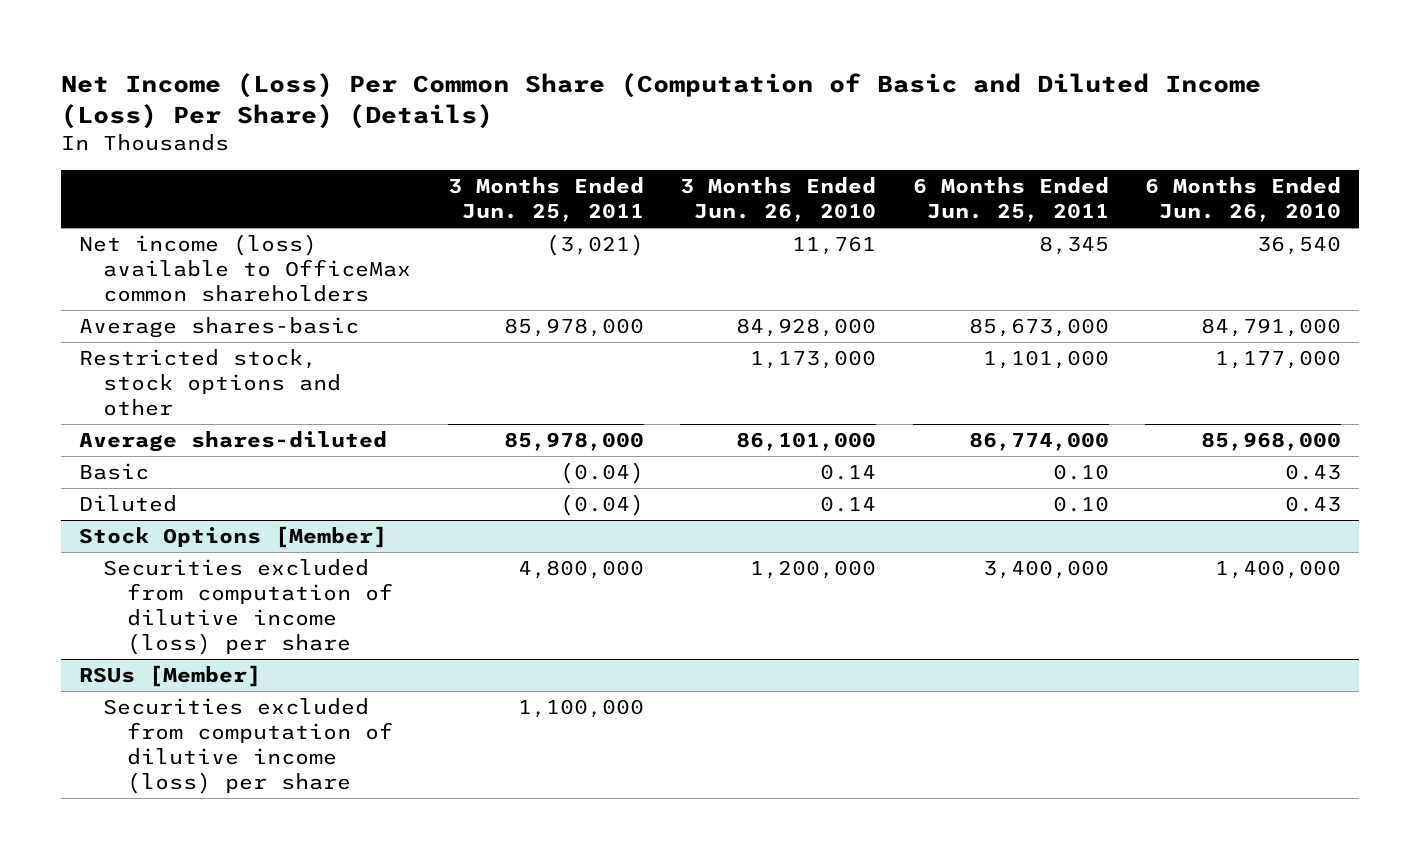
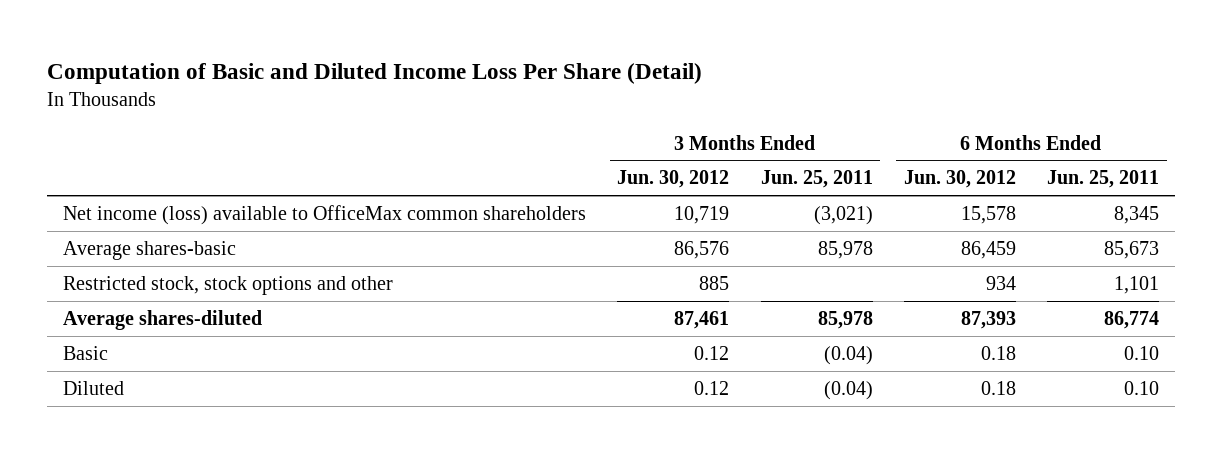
- Net Income (Loss) Per Common Share (Computation of Basic and Diluted Income (Loss) Per Share) (Details)
+ Computation of Basic and Diluted Income Loss Per Share (Detail)
- | 3 Months Ended Jun. 25, 2011 | 3 Months Ended Jun. 26, 2010 | 6 Months Ended Jun. 25, 2011 | 6 Months Ended Jun. 26, 2010
+ | 3 Months Ended Jun. 30, 2012 | 3 Months Ended Jun. 25, 2011 | 6 Months Ended Jun. 30, 2012 | 6 Months Ended Jun. 25, 2011
- Average shares-basic | 85,978,000 | 84,928,000 | 85,673,000 | 84,791,000
- Restricted stock, stock options and other | | 1,173,000 | 1,101,000 | 1,177,000
- Average shares-diluted | 85,978,000 | 86,101,000 | 86,774,000 | 85,968,000
+ Average shares-basic | 86,576 | 85,978 | 86,459 | 85,673
+ Restricted stock, stock options and other | 885 | | 934 | 1,101
+ Average shares-diluted | 87,461 | 85,978 | 87,393 | 86,774
- Stock Options [Member]
- Securities excluded from computation of dilutive income (loss) per share | 4,800,000 | 1,200,000 | 3,400,000 | 1,400,000
- RSUs [Member]
- Securities excluded from computation of dilutive income (loss) per share | 1,100,000 | | |

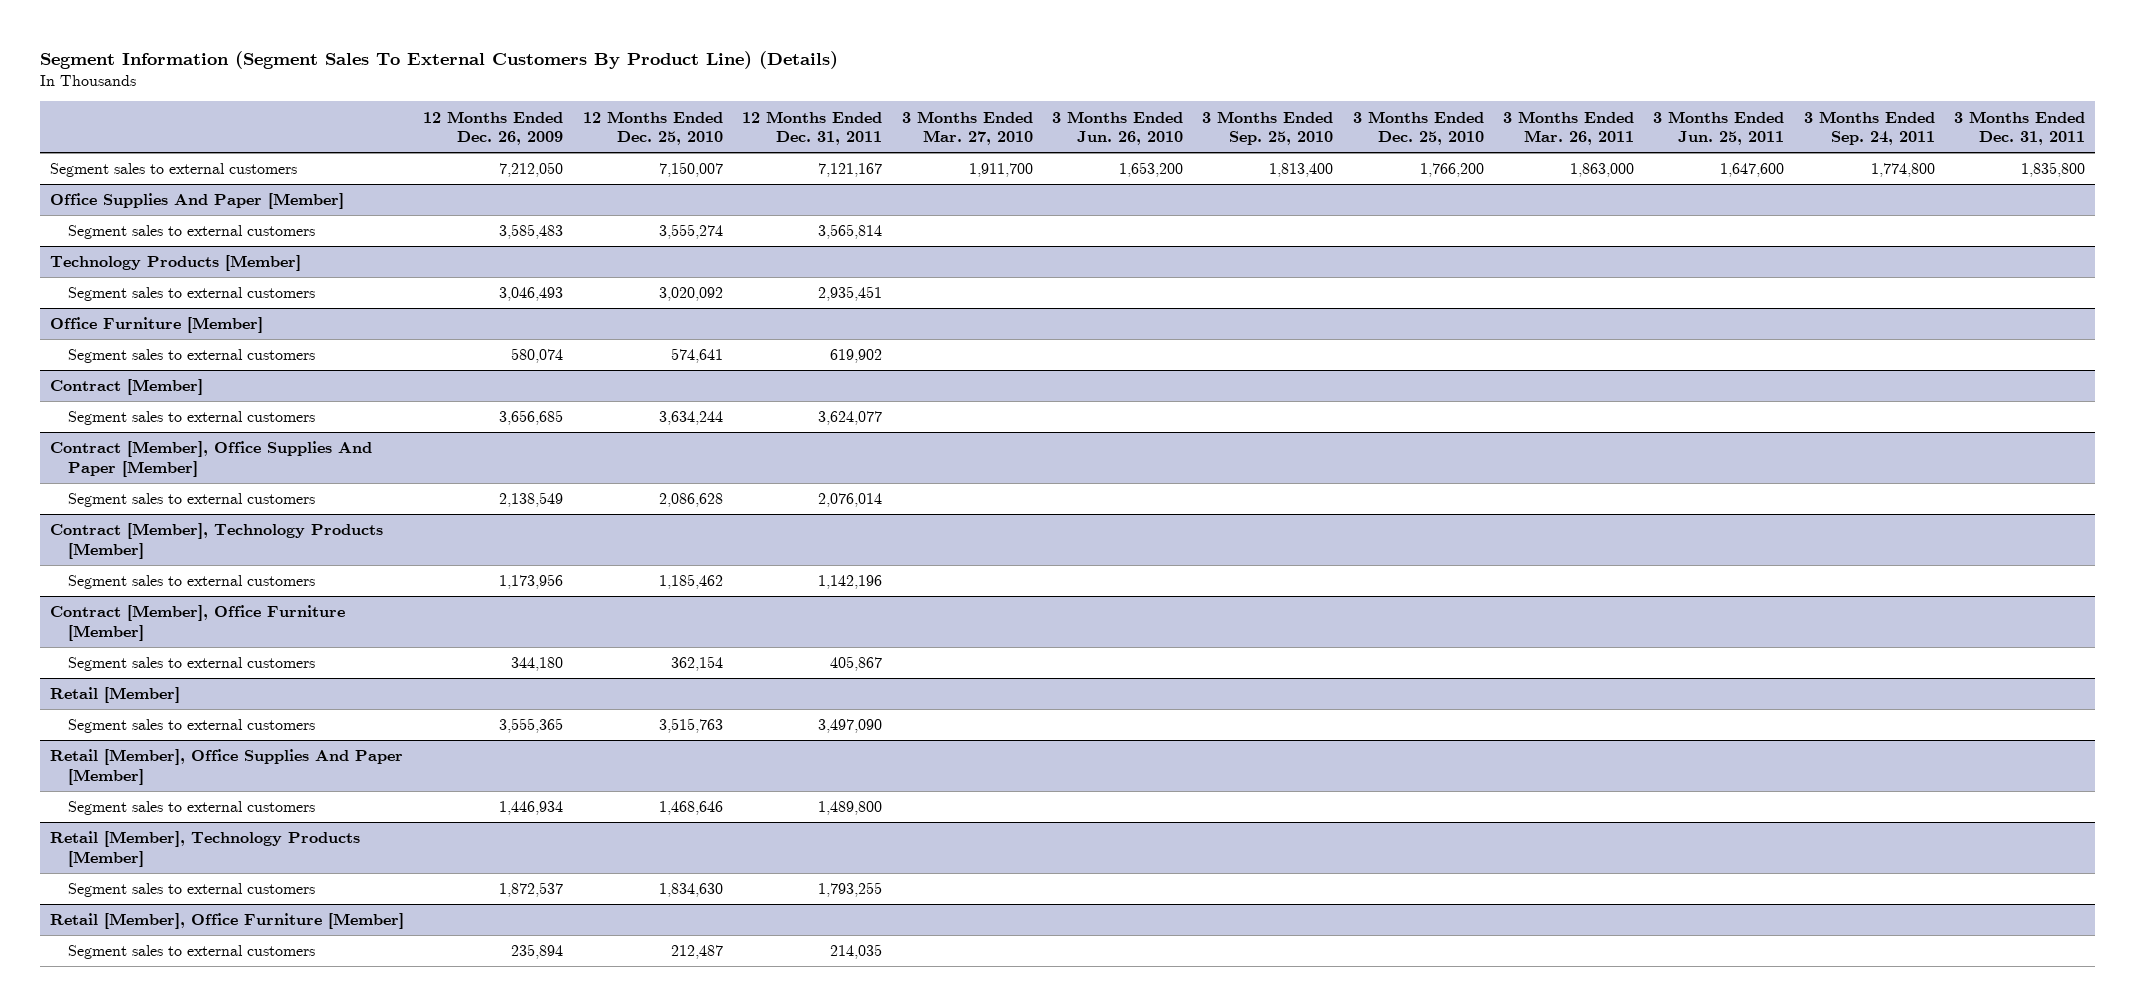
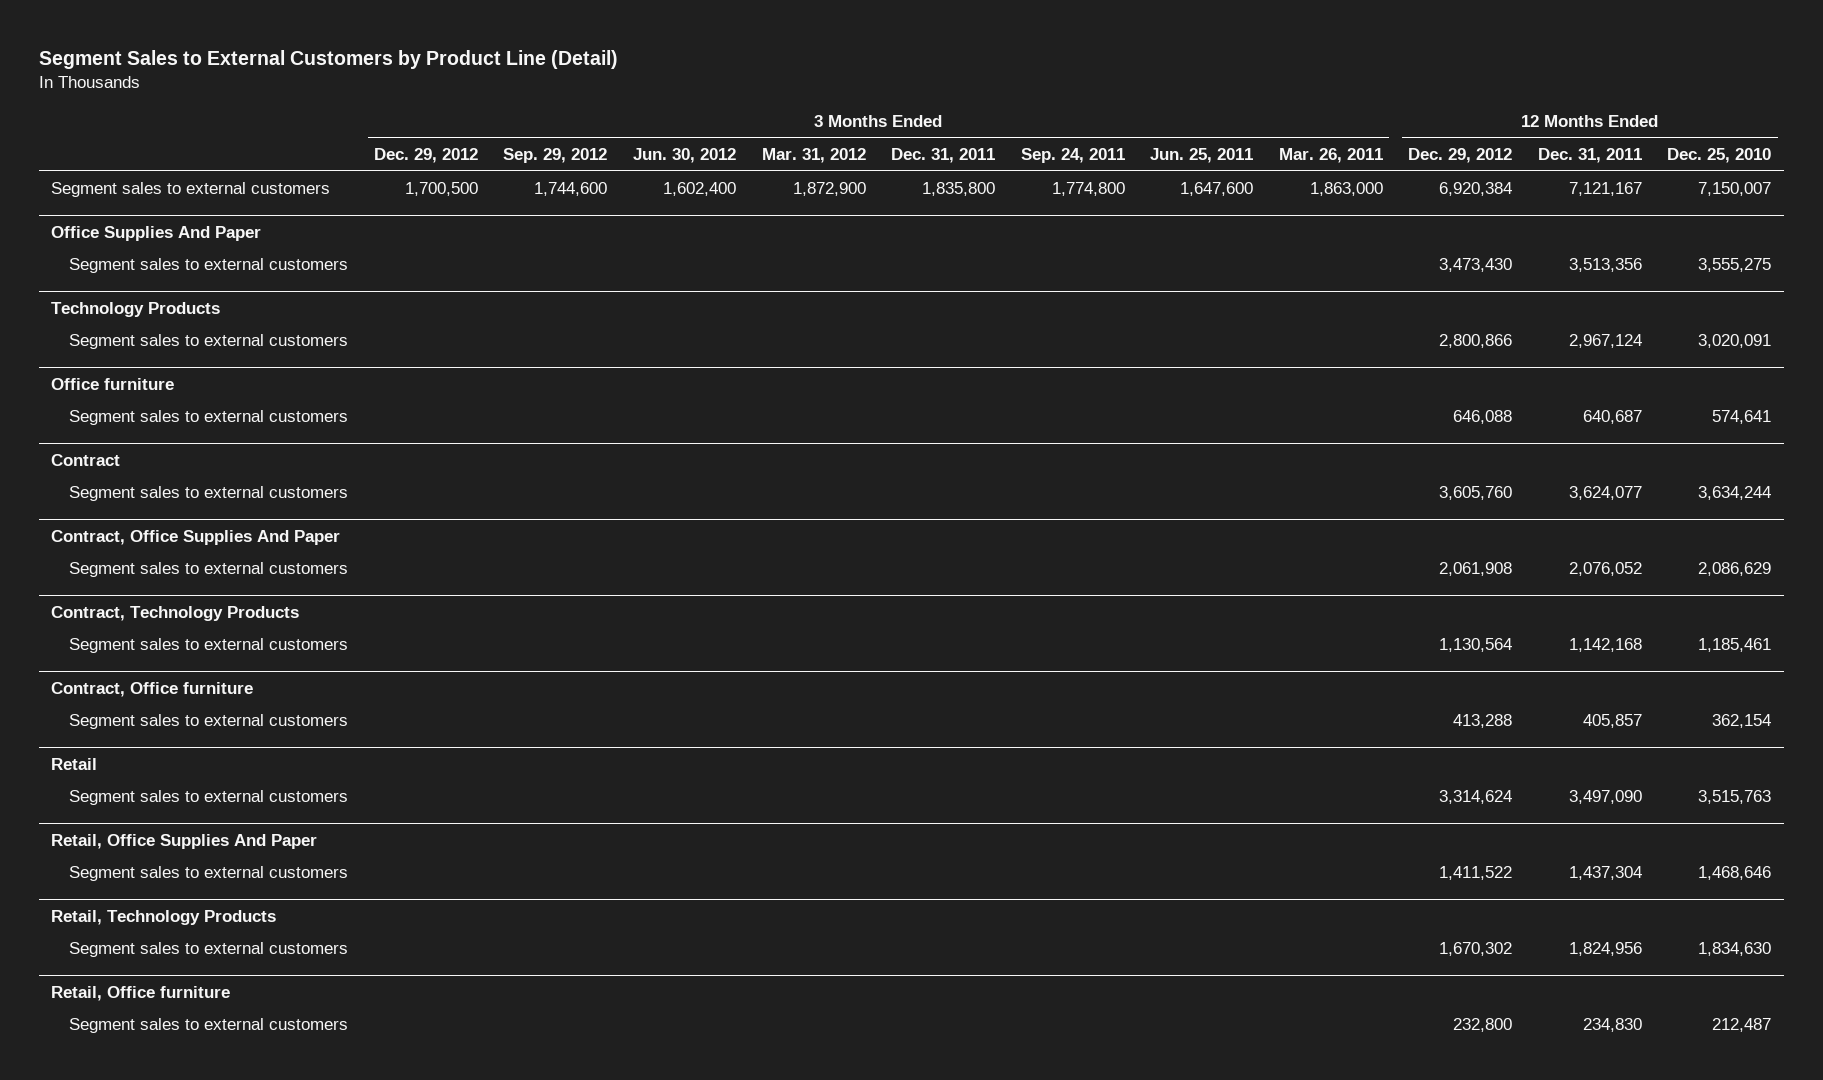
- Segment Information (Segment Sales To External Customers By Product Line) (Details)
+ Segment Sales to External Customers by Product Line (Detail)
- | 12 Months Ended Dec. 26, 2009 | 12 Months Ended Dec. 25, 2010 | 12 Months Ended Dec. 31, 2011 | 3 Months Ended Mar. 27, 2010 | 3 Months Ended Jun. 26, 2010 | 3 Months Ended Sep. 25, 2010 | 3 Months Ended Dec. 25, 2010 | 3 Months Ended Mar. 26, 2011 | 3 Months Ended Jun. 25, 2011 | 3 Months Ended Sep. 24, 2011 | 3 Months Ended Dec. 31, 2011
+ | 3 Months Ended Dec. 29, 2012 | 3 Months Ended Sep. 29, 2012 | 3 Months Ended Jun. 30, 2012 | 3 Months Ended Mar. 31, 2012 | 3 Months Ended Dec. 31, 2011 | 3 Months Ended Sep. 24, 2011 | 3 Months Ended Jun. 25, 2011 | 3 Months Ended Mar. 26, 2011 | 12 Months Ended Dec. 29, 2012 | 12 Months Ended Dec. 31, 2011 | 12 Months Ended Dec. 25, 2010
- Office Supplies And Paper [Member]
- Segment sales to external customers | 3,585,483 | 3,555,274 | 3,565,814 | | | | | | | |
- Technology Products [Member]
- Segment sales to external customers | 3,046,493 | 3,020,092 | 2,935,451 | | | | | | | |
- Office Furniture [Member]
- Segment sales to external customers | 580,074 | 574,641 | 619,902 | | | | | | | |
- Contract [Member]
+ Office Supplies And Paper
+ Segment sales to external customers | | | | | | | | | 3,473,430 | 3,513,356 | 3,555,275
+ Technology Products
+ Segment sales to external customers | | | | | | | | | 2,800,866 | 2,967,124 | 3,020,091
+ Office furniture
+ Segment sales to external customers | | | | | | | | | 646,088 | 640,687 | 574,641
+ Contract
- Contract [Member], Office Supplies And Paper [Member]
- Segment sales to external customers | 2,138,549 | 2,086,628 | 2,076,014 | | | | | | | |
- Contract [Member], Technology Products [Member]
- Segment sales to external customers | 1,173,956 | 1,185,462 | 1,142,196 | | | | | | | |
- Contract [Member], Office Furniture [Member]
- Segment sales to external customers | 344,180 | 362,154 | 405,867 | | | | | | | |
- Retail [Member]
+ Contract, Office Supplies And Paper
+ Segment sales to external customers | | | | | | | | | 2,061,908 | 2,076,052 | 2,086,629
+ Contract, Technology Products
+ Segment sales to external customers | | | | | | | | | 1,130,564 | 1,142,168 | 1,185,461
+ Contract, Office furniture
+ Segment sales to external customers | | | | | | | | | 413,288 | 405,857 | 362,154
+ Retail
- Retail [Member], Office Supplies And Paper [Member]
- Segment sales to external customers | 1,446,934 | 1,468,646 | 1,489,800 | | | | | | | |
- Retail [Member], Technology Products [Member]
- Segment sales to external customers | 1,872,537 | 1,834,630 | 1,793,255 | | | | | | | |
- Retail [Member], Office Furniture [Member]
- Segment sales to external customers | 235,894 | 212,487 | 214,035 | | | | | | | |
+ Retail, Office Supplies And Paper
+ Segment sales to external customers | | | | | | | | | 1,411,522 | 1,437,304 | 1,468,646
+ Retail, Technology Products
+ Segment sales to external customers | | | | | | | | | 1,670,302 | 1,824,956 | 1,834,630
+ Retail, Office furniture
+ Segment sales to external customers | | | | | | | | | 232,800 | 234,830 | 212,487

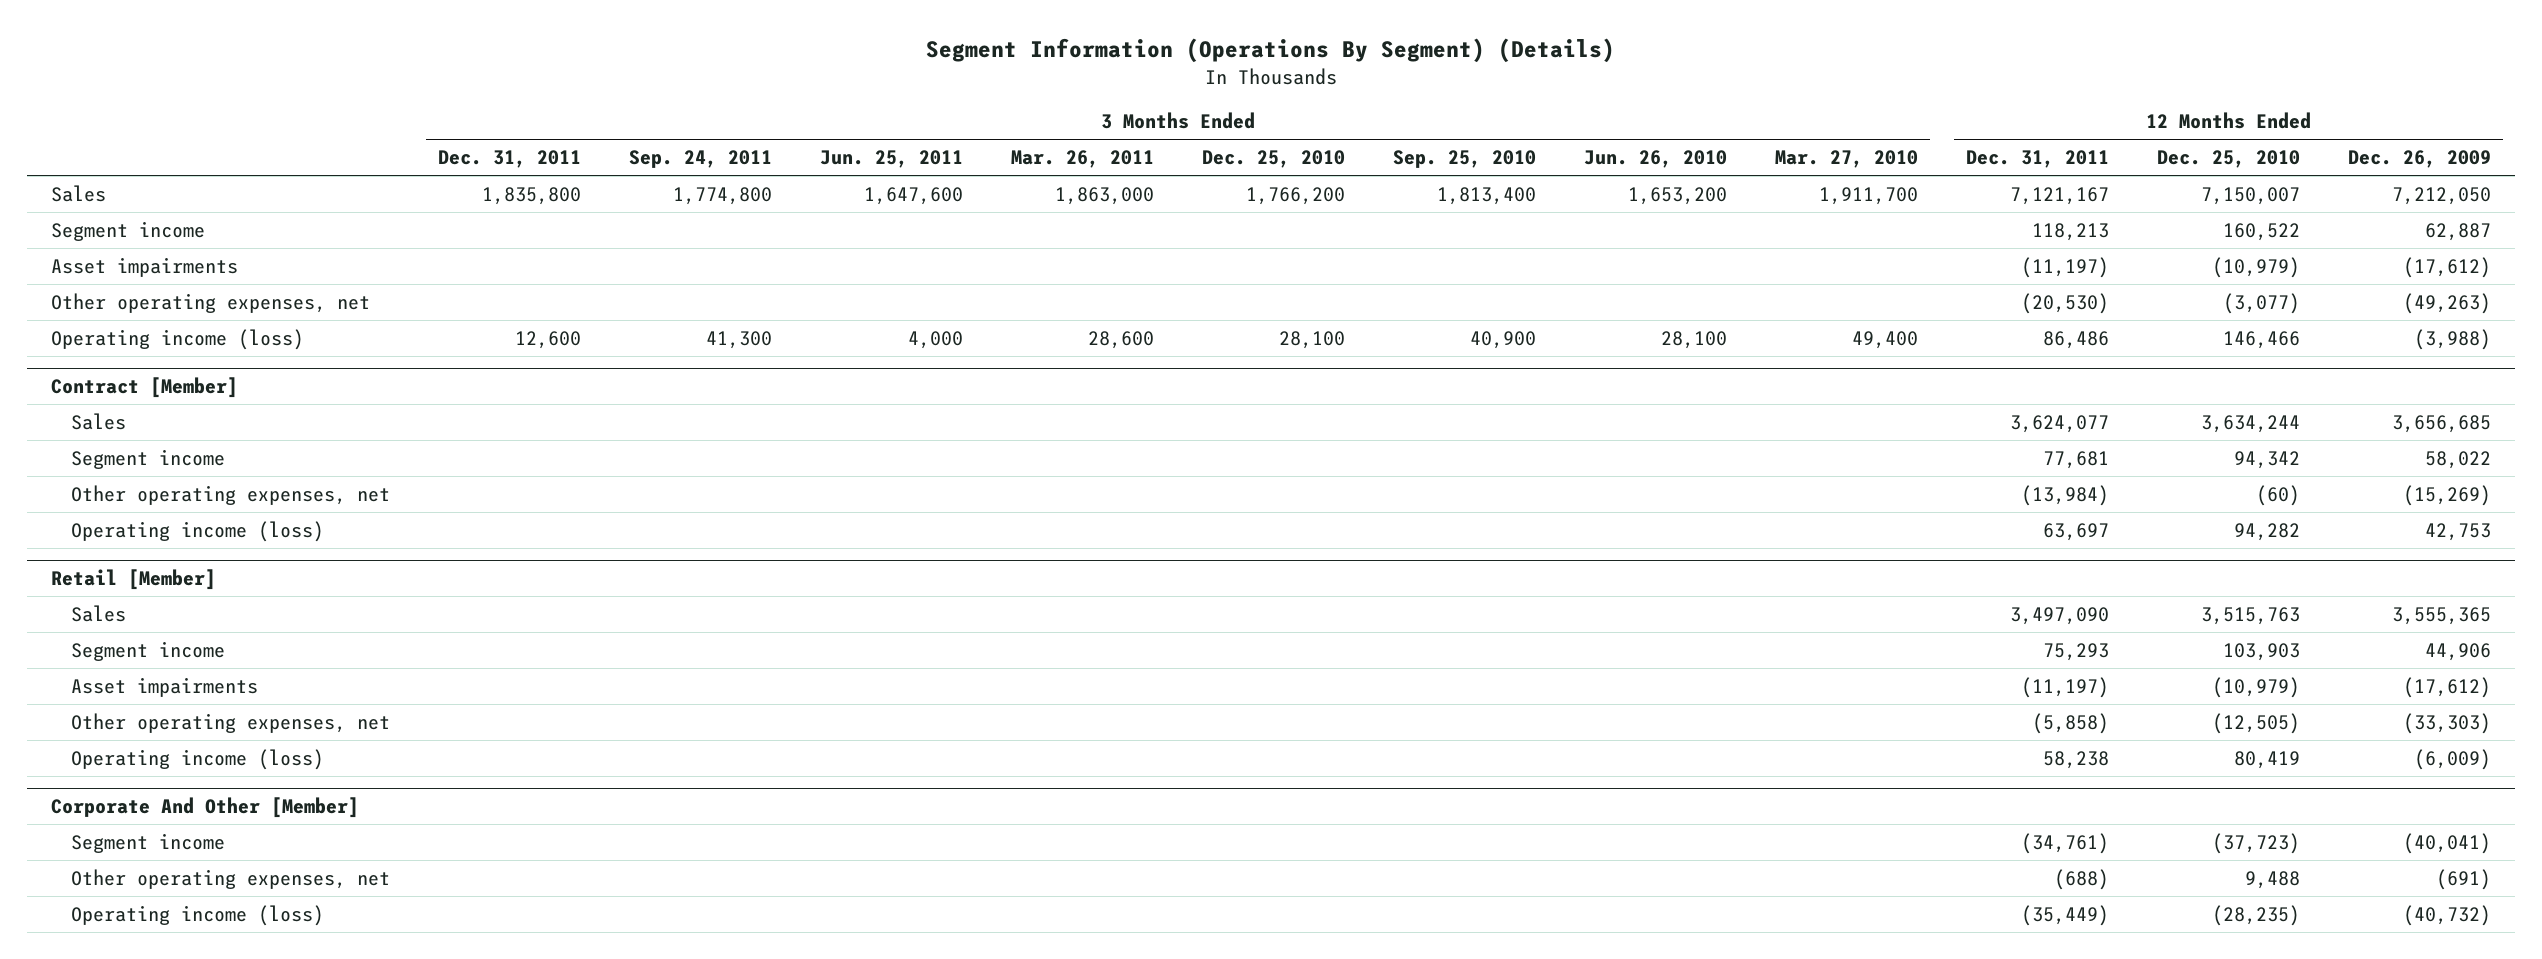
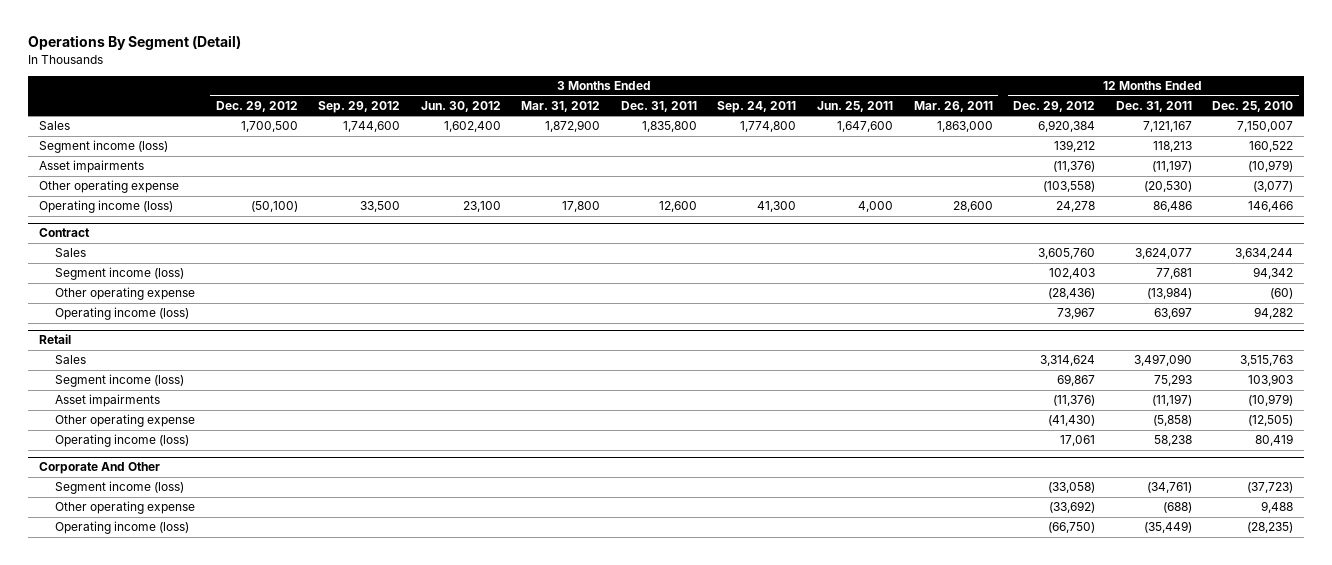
- Segment Information (Operations By Segment) (Details)
+ Operations By Segment (Detail)
- | 3 Months Ended Dec. 31, 2011 | 3 Months Ended Sep. 24, 2011 | 3 Months Ended Jun. 25, 2011 | 3 Months Ended Mar. 26, 2011 | 3 Months Ended Dec. 25, 2010 | 3 Months Ended Sep. 25, 2010 | 3 Months Ended Jun. 26, 2010 | 3 Months Ended Mar. 27, 2010 | 12 Months Ended Dec. 31, 2011 | 12 Months Ended Dec. 25, 2010 | 12 Months Ended Dec. 26, 2009
+ | 3 Months Ended Dec. 29, 2012 | 3 Months Ended Sep. 29, 2012 | 3 Months Ended Jun. 30, 2012 | 3 Months Ended Mar. 31, 2012 | 3 Months Ended Dec. 31, 2011 | 3 Months Ended Sep. 24, 2011 | 3 Months Ended Jun. 25, 2011 | 3 Months Ended Mar. 26, 2011 | 12 Months Ended Dec. 29, 2012 | 12 Months Ended Dec. 31, 2011 | 12 Months Ended Dec. 25, 2010
- Segment income | | | | | | | | | 118,213 | 160,522 | 62,887
+ Segment income (loss) | | | | | | | | | 139,212 | 118,213 | 160,522
- Other operating expenses, net | | | | | | | | | (20,530) | (3,077) | (49,263)
+ Other operating expense | | | | | | | | | (103,558) | (20,530) | (3,077)
- Contract [Member]
+ Contract
- Segment income | | | | | | | | | 77,681 | 94,342 | 58,022
- Other operating expenses, net | | | | | | | | | (13,984) | (60) | (15,269)
+ Segment income (loss) | | | | | | | | | 102,403 | 77,681 | 94,342
+ Other operating expense | | | | | | | | | (28,436) | (13,984) | (60)
- Retail [Member]
+ Retail
- Segment income | | | | | | | | | 75,293 | 103,903 | 44,906
+ Segment income (loss) | | | | | | | | | 69,867 | 75,293 | 103,903
- Other operating expenses, net | | | | | | | | | (5,858) | (12,505) | (33,303)
+ Other operating expense | | | | | | | | | (41,430) | (5,858) | (12,505)
- Corporate And Other [Member]
- Segment income | | | | | | | | | (34,761) | (37,723) | (40,041)
- Other operating expenses, net | | | | | | | | | (688) | 9,488 | (691)
+ Corporate And Other
+ Segment income (loss) | | | | | | | | | (33,058) | (34,761) | (37,723)
+ Other operating expense | | | | | | | | | (33,692) | (688) | 9,488

